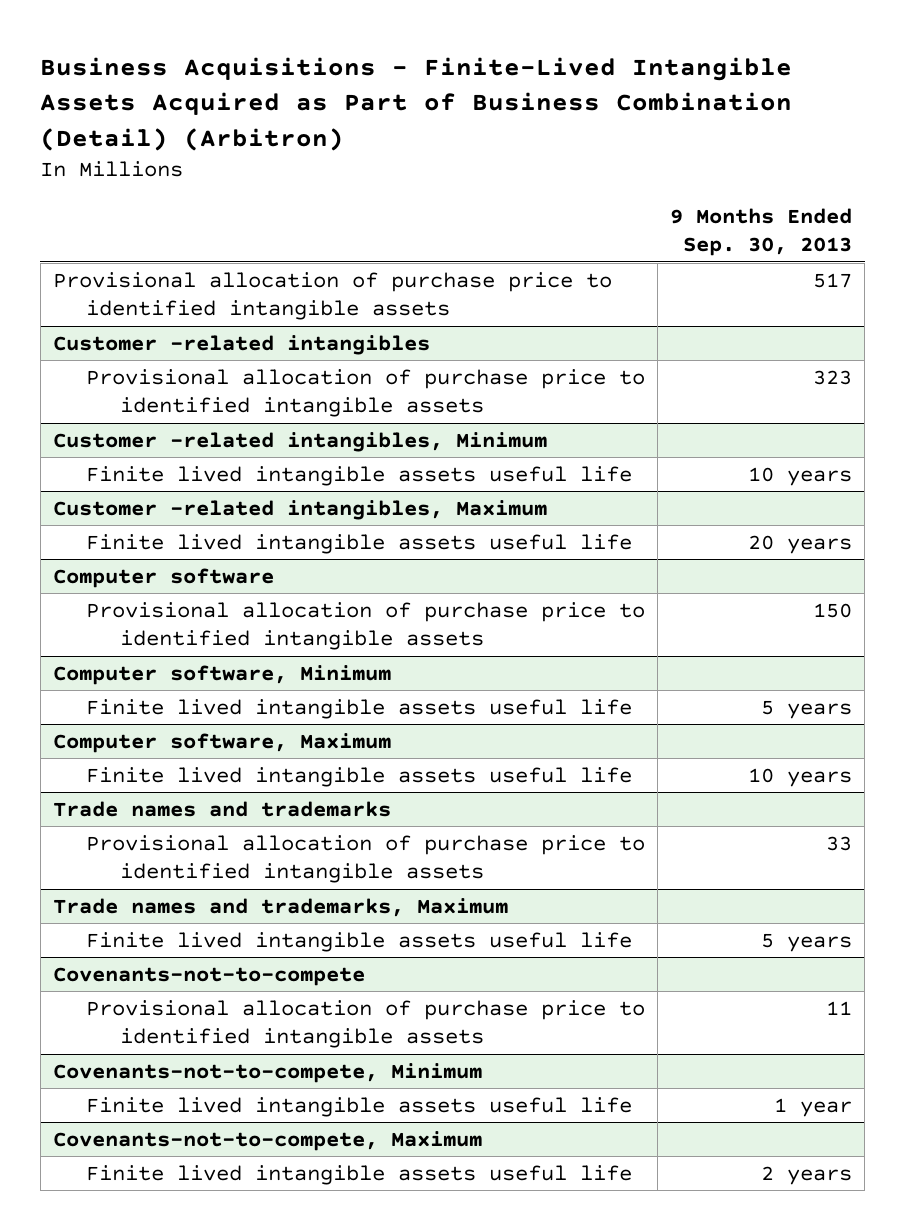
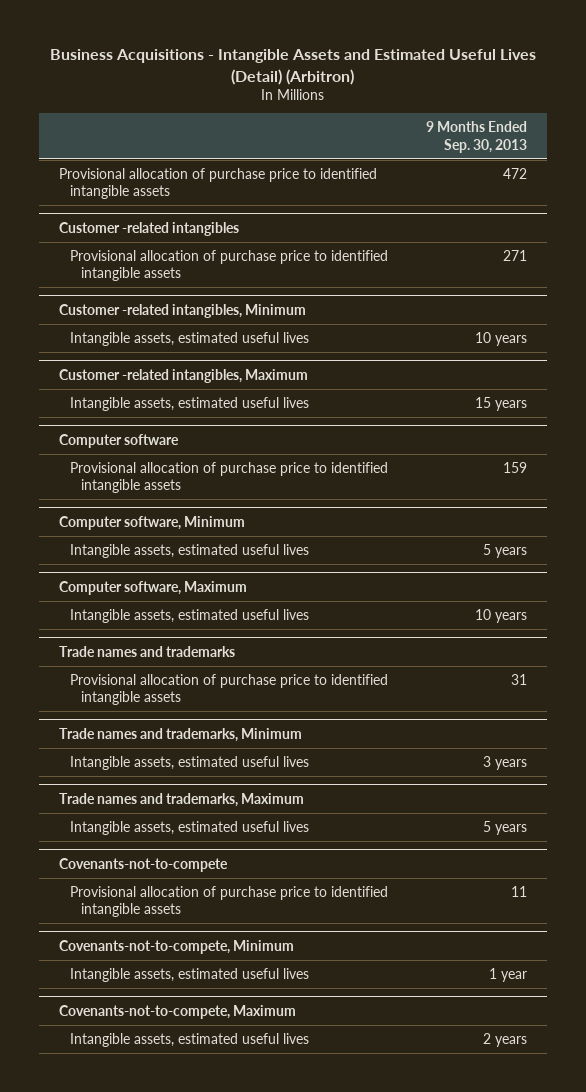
- Business Acquisitions - Finite-Lived Intangible Assets Acquired as Part of Business Combination (Detail) (Arbitron)
+ Business Acquisitions - Intangible Assets and Estimated Useful Lives (Detail) (Arbitron)
- Provisional allocation of purchase price to identified intangible assets | 517
+ Provisional allocation of purchase price to identified intangible assets | 472
@ Customer -related intangibles
- Provisional allocation of purchase price to identified intangible assets | 323
+ Provisional allocation of purchase price to identified intangible assets | 271
@ Customer -related intangibles, Minimum
- Finite lived intangible assets useful life | 10 years
+ Intangible assets, estimated useful lives | 10 years
@ Customer -related intangibles, Maximum
- Finite lived intangible assets useful life | 20 years
+ Intangible assets, estimated useful lives | 15 years
@ Computer software
- Provisional allocation of purchase price to identified intangible assets | 150
+ Provisional allocation of purchase price to identified intangible assets | 159
@ Computer software, Minimum
- Finite lived intangible assets useful life | 5 years
+ Intangible assets, estimated useful lives | 5 years
@ Computer software, Maximum
- Finite lived intangible assets useful life | 10 years
+ Intangible assets, estimated useful lives | 10 years
@ Trade names and trademarks
- Provisional allocation of purchase price to identified intangible assets | 33
+ Provisional allocation of purchase price to identified intangible assets | 31
+ Trade names and trademarks, Minimum
+ Intangible assets, estimated useful lives | 3 years
@ Trade names and trademarks, Maximum
- Finite lived intangible assets useful life | 5 years
+ Intangible assets, estimated useful lives | 5 years
@ Covenants-not-to-compete, Minimum
- Finite lived intangible assets useful life | 1 year
+ Intangible assets, estimated useful lives | 1 year
@ Covenants-not-to-compete, Maximum
- Finite lived intangible assets useful life | 2 years
+ Intangible assets, estimated useful lives | 2 years

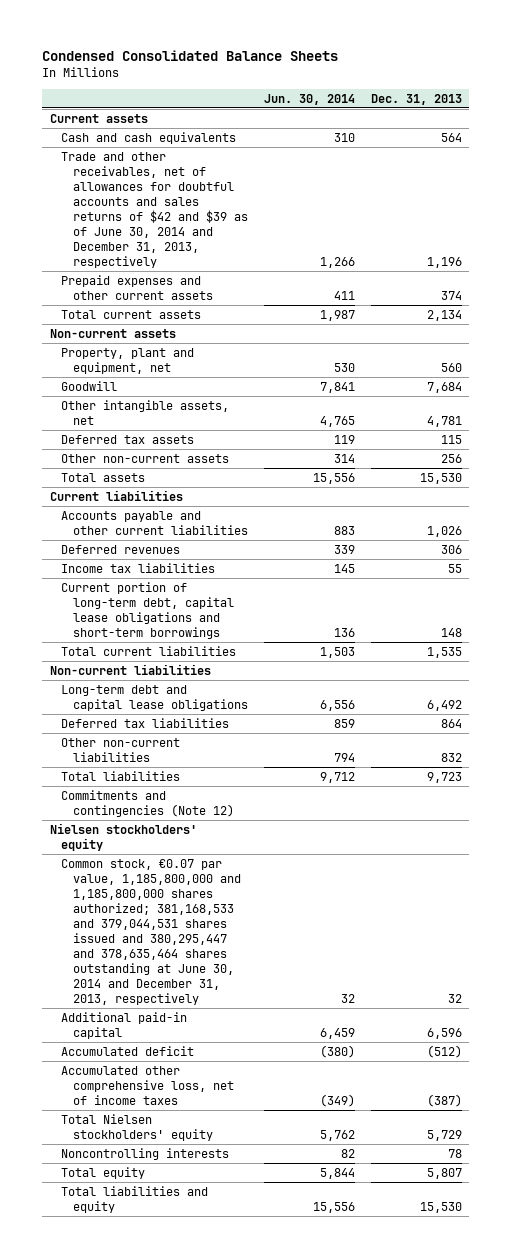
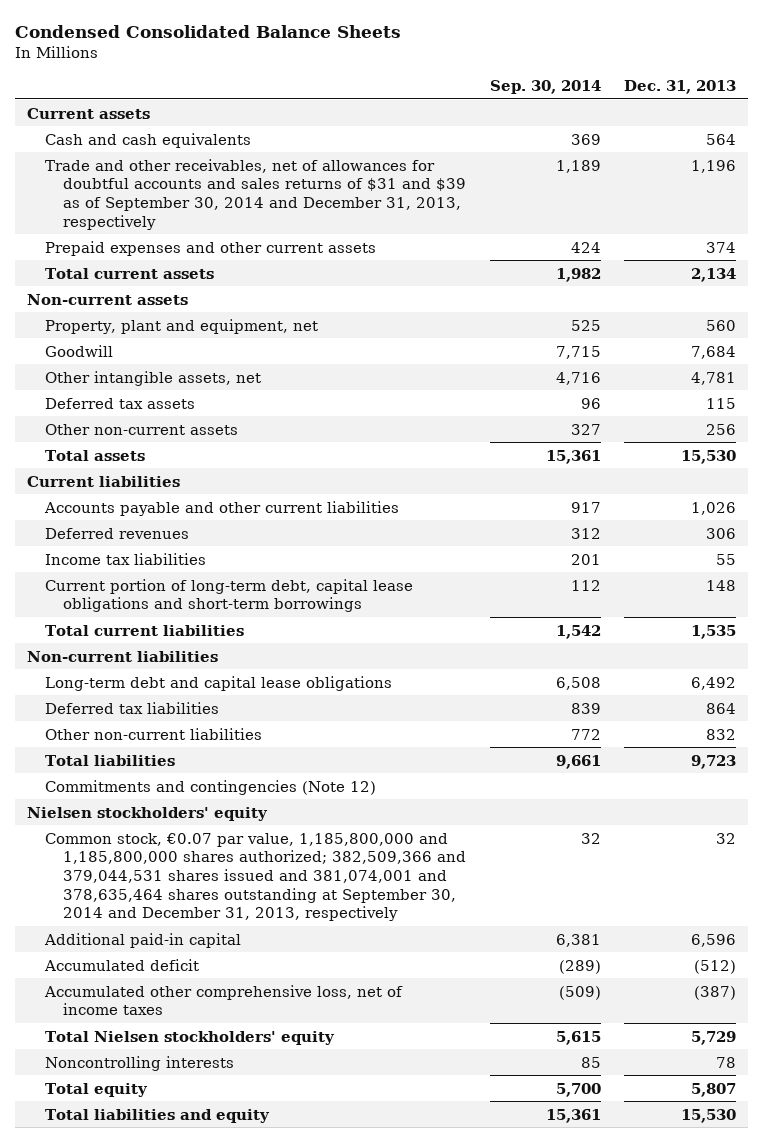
- | Jun. 30, 2014 | Dec. 31, 2013
+ | Sep. 30, 2014 | Dec. 31, 2013
- Trade and other receivables, net of allowances for doubtful accounts and sales returns of $42 and $39 as of June 30, 2014 and December 31, 2013, respectively | 1,266 | 1,196
+ Trade and other receivables, net of allowances for doubtful accounts and sales returns of $31 and $39 as of September 30, 2014 and December 31, 2013, respectively | 1,189 | 1,196
- Common stock, €0.07 par value, 1,185,800,000 and 1,185,800,000 shares authorized; 381,168,533 and 379,044,531 shares issued and 380,295,447 and 378,635,464 shares outstanding at June 30, 2014 and December 31, 2013, respectively | 32 | 32
+ Common stock, €0.07 par value, 1,185,800,000 and 1,185,800,000 shares authorized; 382,509,366 and 379,044,531 shares issued and 381,074,001 and 378,635,464 shares outstanding at September 30, 2014 and December 31, 2013, respectively | 32 | 32

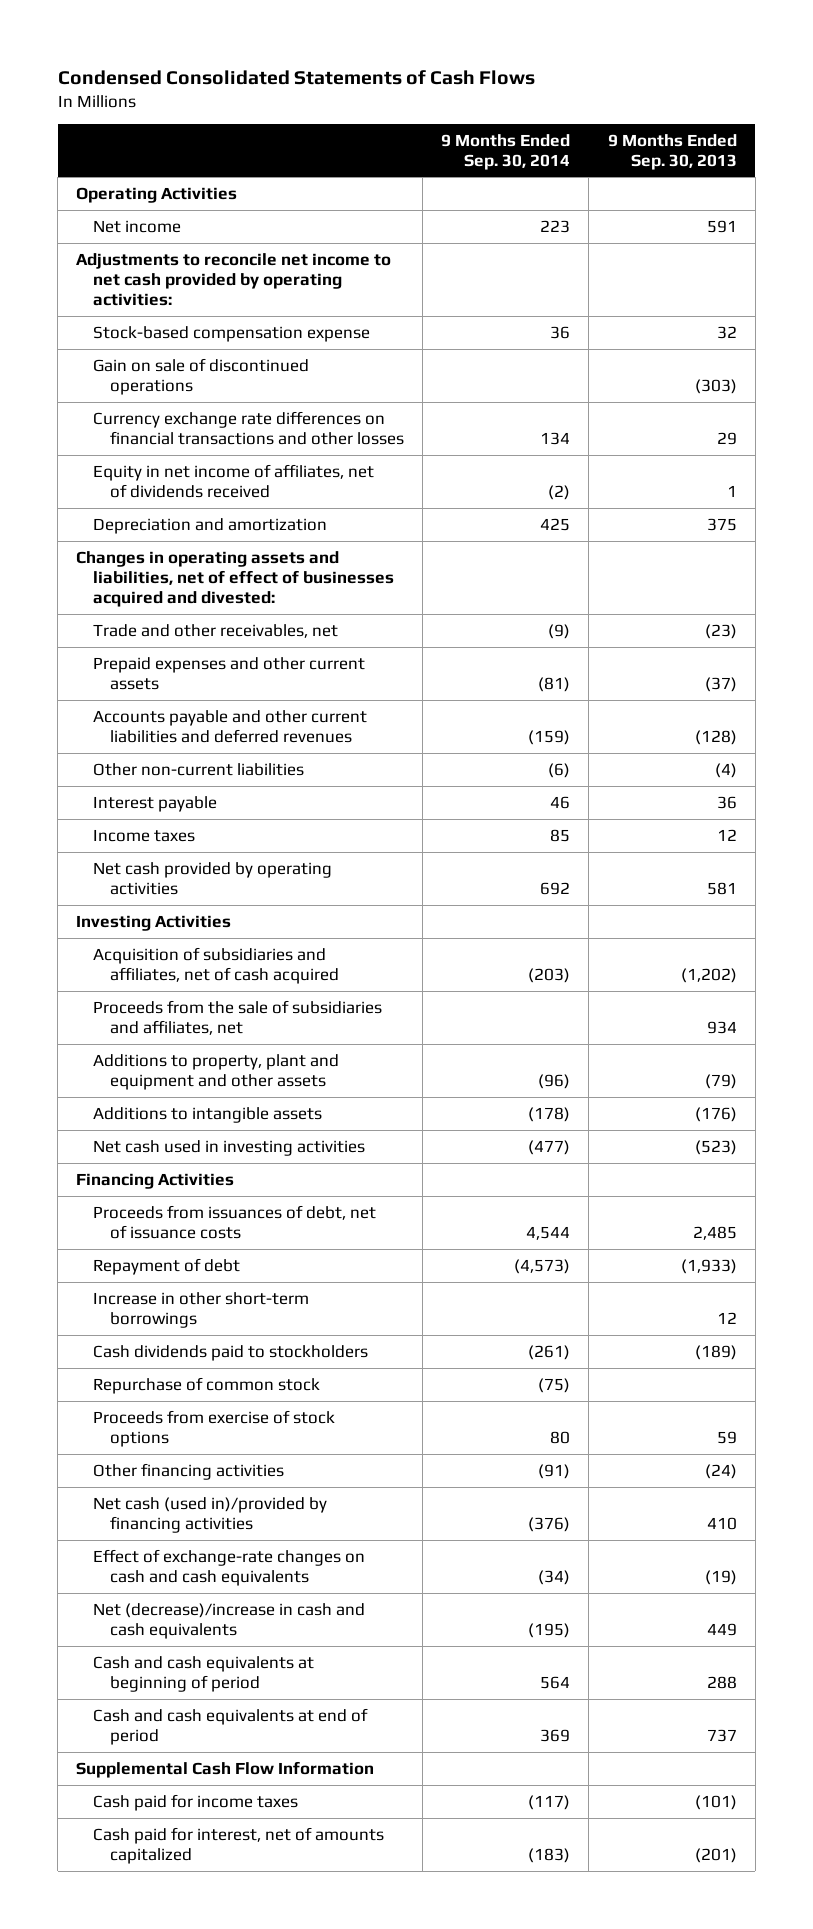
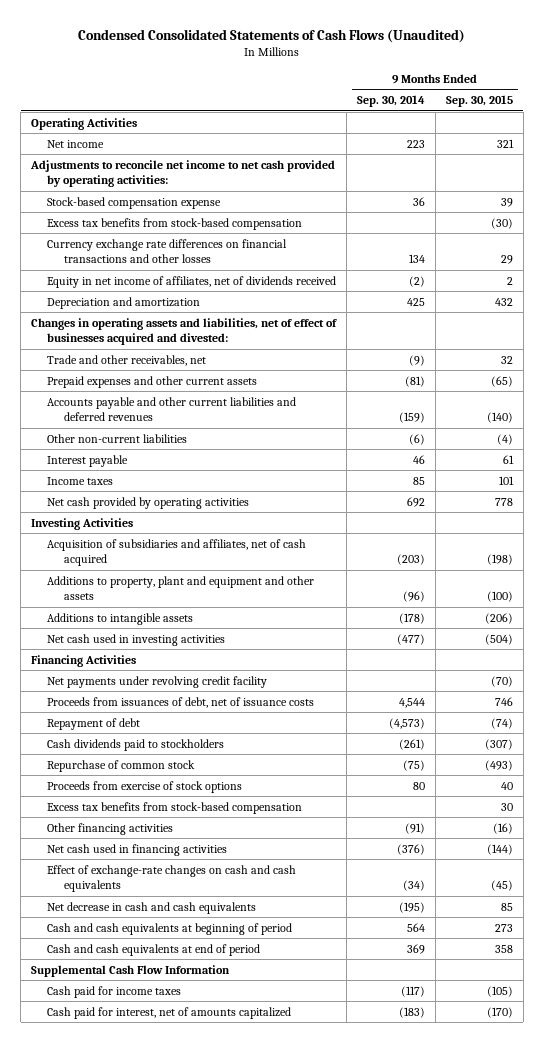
- Condensed Consolidated Statements of Cash Flows
+ Condensed Consolidated Statements of Cash Flows (Unaudited)
- | 9 Months Ended Sep. 30, 2014 | 9 Months Ended Sep. 30, 2013
+ | 9 Months Ended Sep. 30, 2014 | 9 Months Ended Sep. 30, 2015
- Gain on sale of discontinued operations | | (303)
+ Excess tax benefits from stock-based compensation | | (30)
- Proceeds from the sale of subsidiaries and affiliates, net | | 934
+ Net payments under revolving credit facility | | (70)
- Increase in other short-term borrowings | | 12
+ Excess tax benefits from stock-based compensation | | 30
- Net cash (used in)/provided by financing activities | (376) | 410
+ Net cash used in financing activities | (376) | (144)
- Net (decrease)/increase in cash and cash equivalents | (195) | 449
+ Net decrease in cash and cash equivalents | (195) | 85

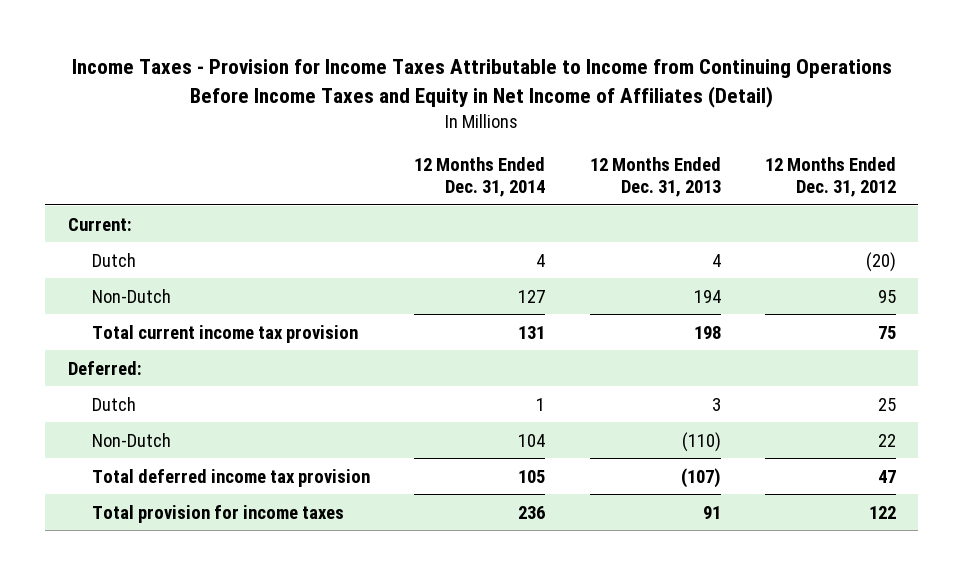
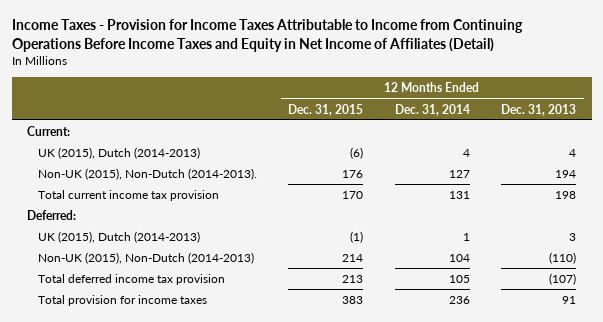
- | 12 Months Ended Dec. 31, 2014 | 12 Months Ended Dec. 31, 2013 | 12 Months Ended Dec. 31, 2012
+ | 12 Months Ended Dec. 31, 2015 | 12 Months Ended Dec. 31, 2014 | 12 Months Ended Dec. 31, 2013
- Dutch | 4 | 4 | (20)
- Non-Dutch | 127 | 194 | 95
+ UK (2015), Dutch (2014-2013) | (6) | 4 | 4
+ Non-UK (2015), Non-Dutch (2014-2013). | 176 | 127 | 194
- Dutch | 1 | 3 | 25
- Non-Dutch | 104 | (110) | 22
+ UK (2015), Dutch (2014-2013) | (1) | 1 | 3
+ Non-UK (2015), Non-Dutch (2014-2013) | 214 | 104 | (110)

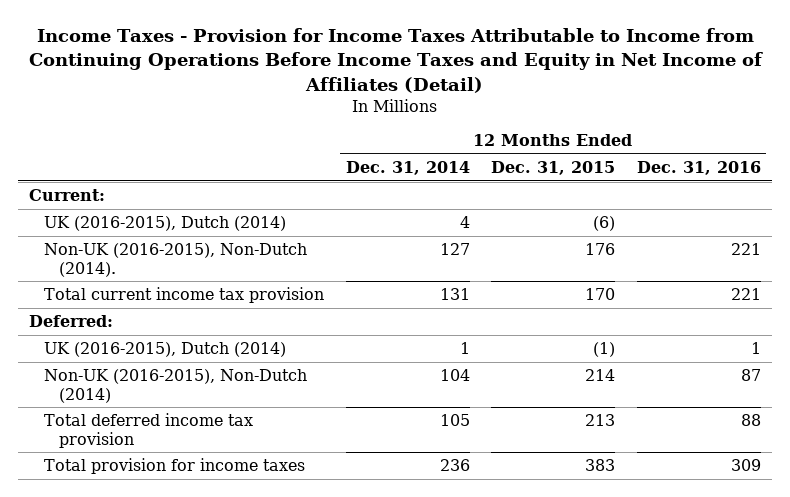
- | 12 Months Ended Dec. 31, 2015 | 12 Months Ended Dec. 31, 2014 | 12 Months Ended Dec. 31, 2013
+ | 12 Months Ended Dec. 31, 2014 | 12 Months Ended Dec. 31, 2015 | 12 Months Ended Dec. 31, 2016
- UK (2015), Dutch (2014-2013) | (6) | 4 | 4
- Non-UK (2015), Non-Dutch (2014-2013). | 176 | 127 | 194
+ UK (2016-2015), Dutch (2014) | 4 | (6) |
+ Non-UK (2016-2015), Non-Dutch (2014). | 127 | 176 | 221
- UK (2015), Dutch (2014-2013) | (1) | 1 | 3
- Non-UK (2015), Non-Dutch (2014-2013) | 214 | 104 | (110)
+ UK (2016-2015), Dutch (2014) | 1 | (1) | 1
+ Non-UK (2016-2015), Non-Dutch (2014) | 104 | 214 | 87

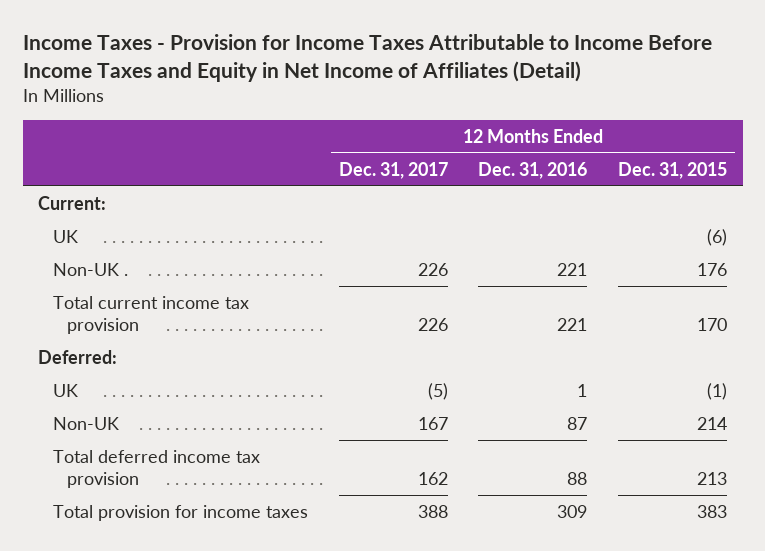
- Income Taxes - Provision for Income Taxes Attributable to Income from Continuing Operations Before Income Taxes and Equity in Net Income of Affiliates (Detail)
+ Income Taxes - Provision for Income Taxes Attributable to Income Before Income Taxes and Equity in Net Income of Affiliates (Detail)
- | 12 Months Ended Dec. 31, 2014 | 12 Months Ended Dec. 31, 2015 | 12 Months Ended Dec. 31, 2016
+ | 12 Months Ended Dec. 31, 2017 | 12 Months Ended Dec. 31, 2016 | 12 Months Ended Dec. 31, 2015
- UK (2016-2015), Dutch (2014) | 4 | (6) |
- Non-UK (2016-2015), Non-Dutch (2014). | 127 | 176 | 221
+ UK | | | (6)
+ Non-UK . | 226 | 221 | 176
- UK (2016-2015), Dutch (2014) | 1 | (1) | 1
- Non-UK (2016-2015), Non-Dutch (2014) | 104 | 214 | 87
+ UK | (5) | 1 | (1)
+ Non-UK | 167 | 87 | 214

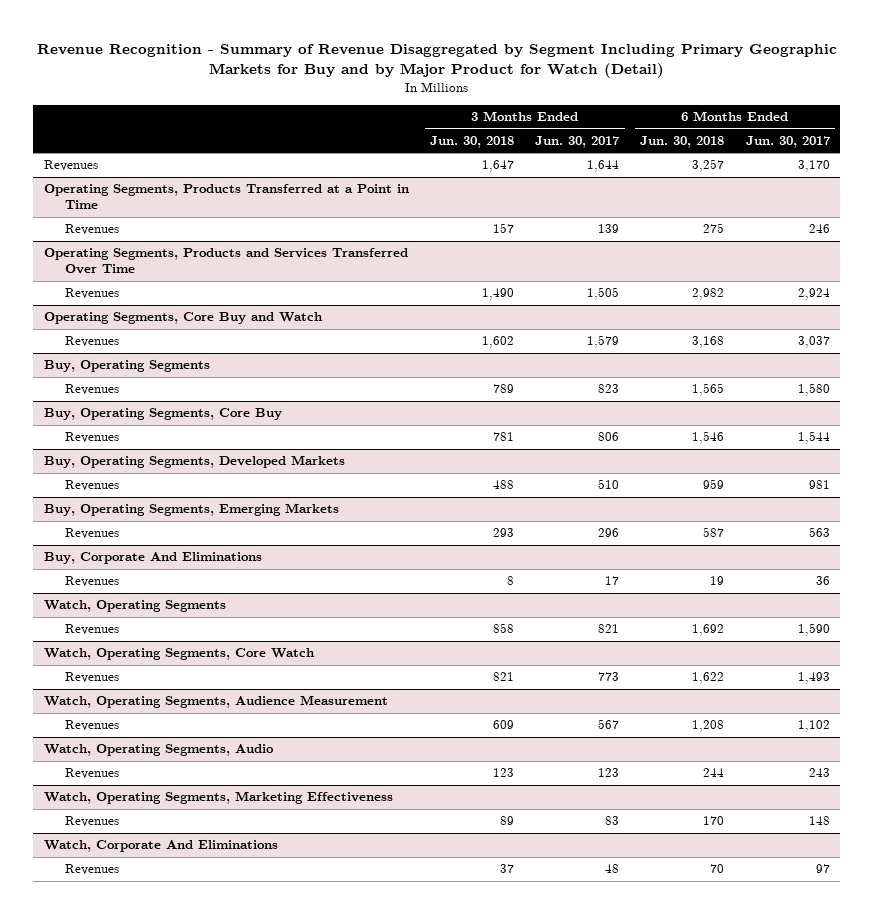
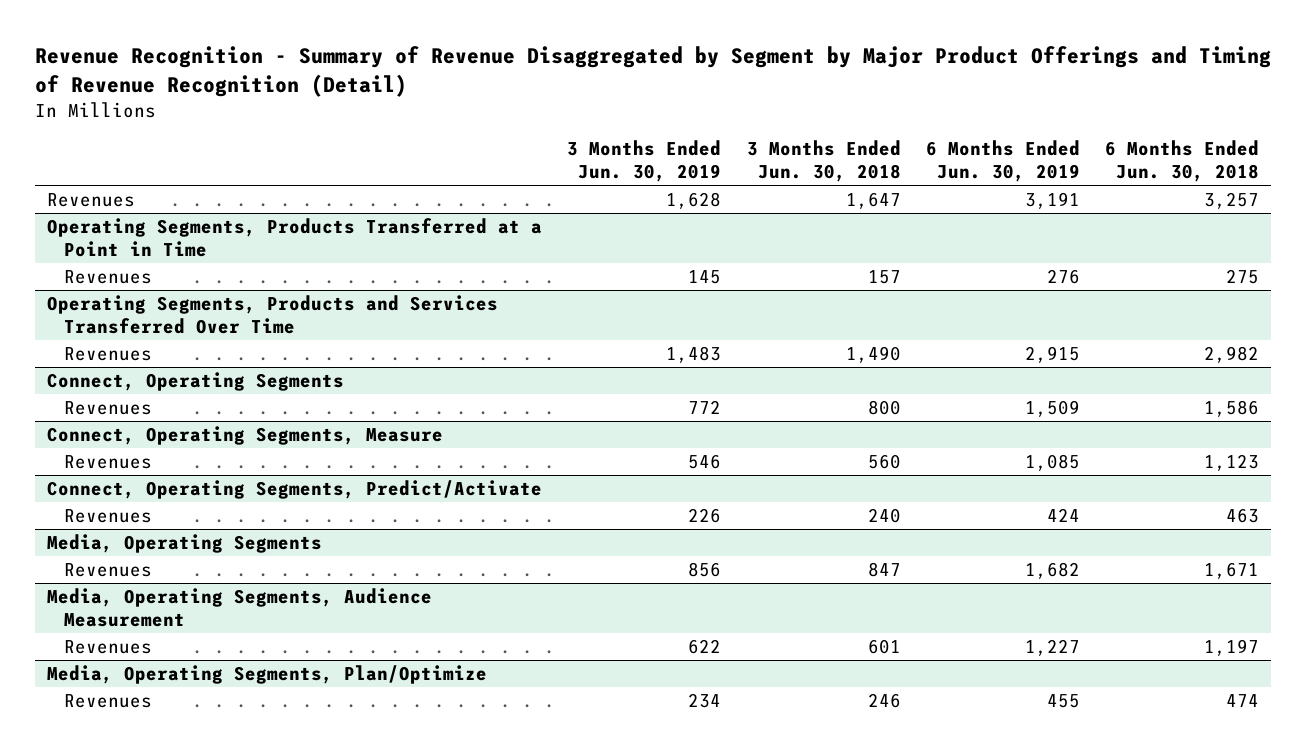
- Revenue Recognition - Summary of Revenue Disaggregated by Segment Including Primary Geographic Markets for Buy and by Major Product for Watch (Detail)
+ Revenue Recognition - Summary of Revenue Disaggregated by Segment by Major Product Offerings and Timing of Revenue Recognition (Detail)
- | 3 Months Ended Jun. 30, 2018 | 3 Months Ended Jun. 30, 2017 | 6 Months Ended Jun. 30, 2018 | 6 Months Ended Jun. 30, 2017
+ | 3 Months Ended Jun. 30, 2019 | 3 Months Ended Jun. 30, 2018 | 6 Months Ended Jun. 30, 2019 | 6 Months Ended Jun. 30, 2018
- Operating Segments, Core Buy and Watch
- Revenues | 1,602 | 1,579 | 3,168 | 3,037
- Buy, Operating Segments
- Revenues | 789 | 823 | 1,565 | 1,580
- Buy, Operating Segments, Core Buy
- Revenues | 781 | 806 | 1,546 | 1,544
- Buy, Operating Segments, Developed Markets
- Revenues | 488 | 510 | 959 | 981
- Buy, Operating Segments, Emerging Markets
- Revenues | 293 | 296 | 587 | 563
- Buy, Corporate And Eliminations
- Revenues | 8 | 17 | 19 | 36
- Watch, Operating Segments
- Revenues | 858 | 821 | 1,692 | 1,590
- Watch, Operating Segments, Core Watch
- Revenues | 821 | 773 | 1,622 | 1,493
- Watch, Operating Segments, Audience Measurement
- Revenues | 609 | 567 | 1,208 | 1,102
- Watch, Operating Segments, Audio
- Revenues | 123 | 123 | 244 | 243
- Watch, Operating Segments, Marketing Effectiveness
- Revenues | 89 | 83 | 170 | 148
- Watch, Corporate And Eliminations
- Revenues | 37 | 48 | 70 | 97
+ Connect, Operating Segments
+ Revenues | 772 | 800 | 1,509 | 1,586
+ Connect, Operating Segments, Measure
+ Revenues | 546 | 560 | 1,085 | 1,123
+ Connect, Operating Segments, Predict/Activate
+ Revenues | 226 | 240 | 424 | 463
+ Media, Operating Segments
+ Revenues | 856 | 847 | 1,682 | 1,671
+ Media, Operating Segments, Audience Measurement
+ Revenues | 622 | 601 | 1,227 | 1,197
+ Media, Operating Segments, Plan/Optimize
+ Revenues | 234 | 246 | 455 | 474

